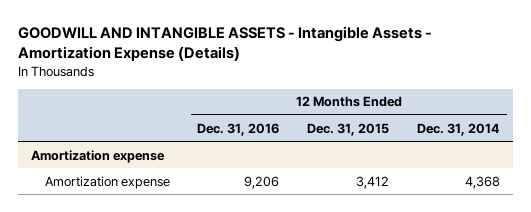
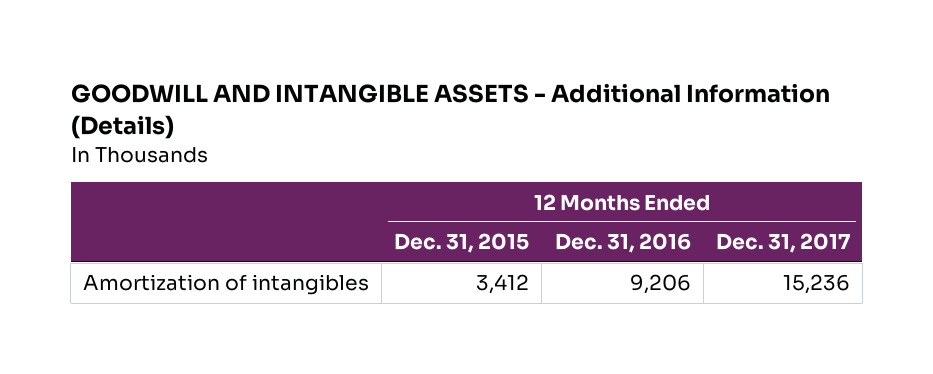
- GOODWILL AND INTANGIBLE ASSETS - Intangible Assets - Amortization Expense (Details)
+ GOODWILL AND INTANGIBLE ASSETS - Additional Information (Details)
- | 12 Months Ended Dec. 31, 2016 | 12 Months Ended Dec. 31, 2015 | 12 Months Ended Dec. 31, 2014
+ | 12 Months Ended Dec. 31, 2015 | 12 Months Ended Dec. 31, 2016 | 12 Months Ended Dec. 31, 2017
- Amortization expense
- Amortization expense | 9,206 | 3,412 | 4,368
+ Amortization of intangibles | 3,412 | 9,206 | 15,236

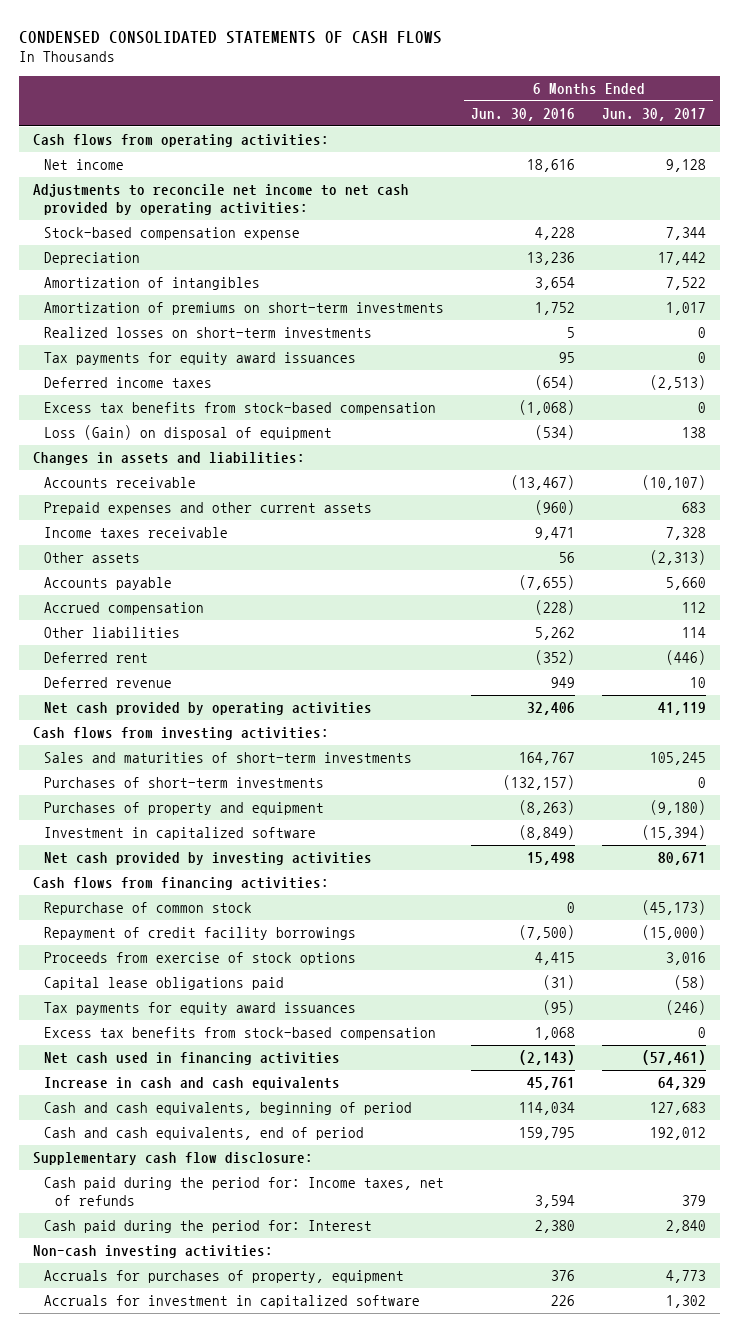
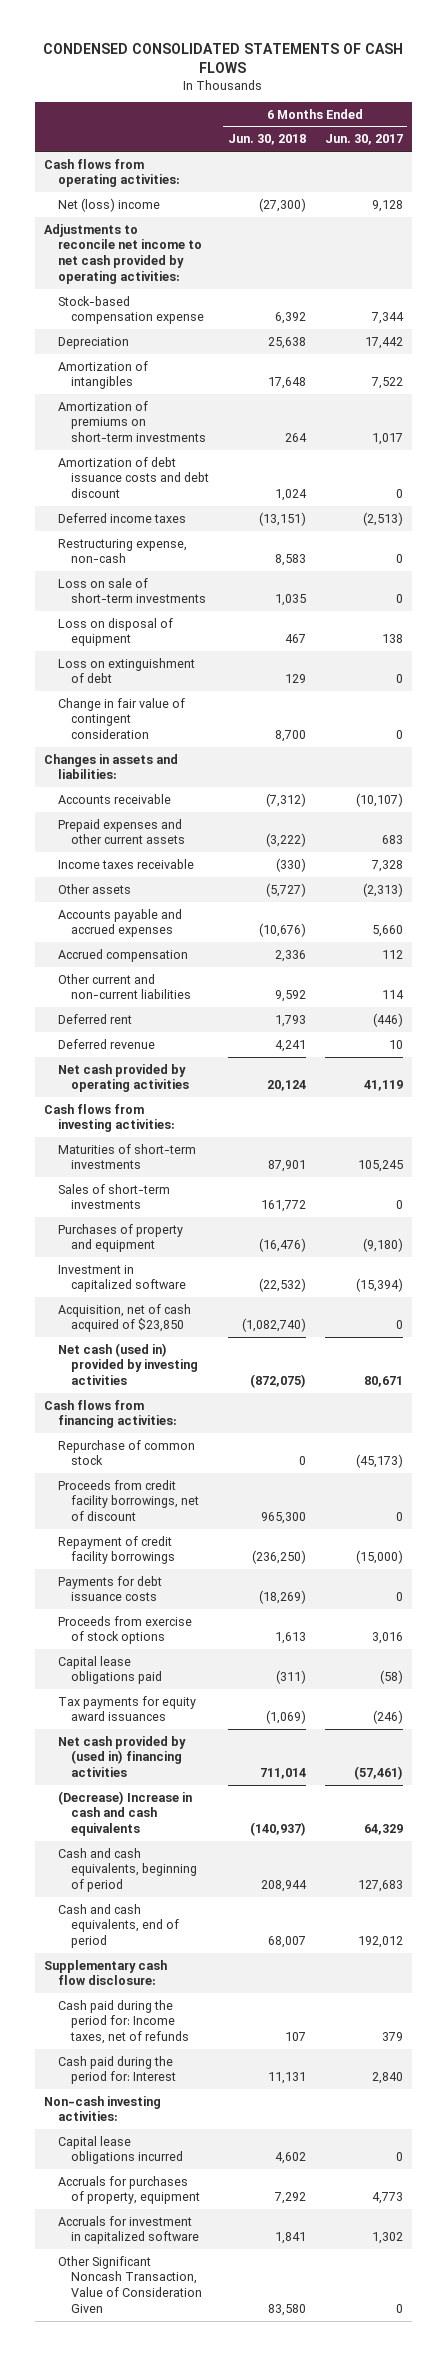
- | 6 Months Ended Jun. 30, 2016 | 6 Months Ended Jun. 30, 2017
+ | 6 Months Ended Jun. 30, 2018 | 6 Months Ended Jun. 30, 2017
- Net income | 18,616 | 9,128
+ Net (loss) income | (27,300) | 9,128
- Realized losses on short-term investments | 5 | 0
- Tax payments for equity award issuances | 95 | 0
+ Amortization of debt issuance costs and debt discount | 1,024 | 0
- Excess tax benefits from stock-based compensation | (1,068) | 0
- Loss (Gain) on disposal of equipment | (534) | 138
+ Restructuring expense, non-cash | 8,583 | 0
+ Loss on sale of short-term investments | 1,035 | 0
+ Loss on disposal of equipment | 467 | 138
+ Loss on extinguishment of debt | 129 | 0
+ Change in fair value of contingent consideration | 8,700 | 0
- Accounts payable | (7,655) | 5,660
+ Accounts payable and accrued expenses | (10,676) | 5,660
- Other liabilities | 5,262 | 114
+ Other current and non-current liabilities | 9,592 | 114
- Sales and maturities of short-term investments | 164,767 | 105,245
- Purchases of short-term investments | (132,157) | 0
+ Maturities of short-term investments | 87,901 | 105,245
+ Sales of short-term investments | 161,772 | 0
- Net cash provided by investing activities | 15,498 | 80,671
+ Acquisition, net of cash acquired of $23,850 | (1,082,740) | 0
+ Net cash (used in) provided by investing activities | (872,075) | 80,671
+ Proceeds from credit facility borrowings, net of discount | 965,300 | 0
+ Payments for debt issuance costs | (18,269) | 0
- Excess tax benefits from stock-based compensation | 1,068 | 0
- Net cash used in financing activities | (2,143) | (57,461)
- Increase in cash and cash equivalents | 45,761 | 64,329
+ Net cash provided by (used in) financing activities | 711,014 | (57,461)
+ (Decrease) Increase in cash and cash equivalents | (140,937) | 64,329
+ Capital lease obligations incurred | 4,602 | 0
+ Other Significant Noncash Transaction, Value of Consideration Given | 83,580 | 0

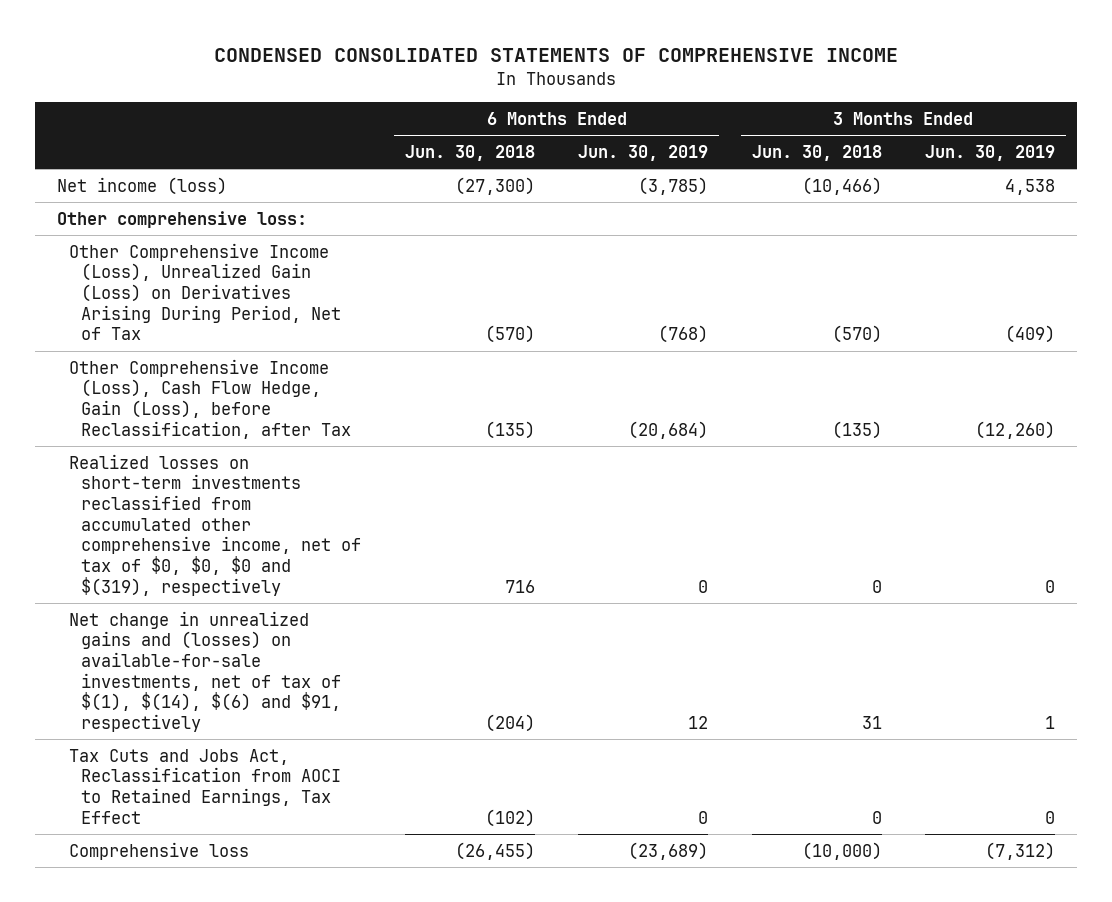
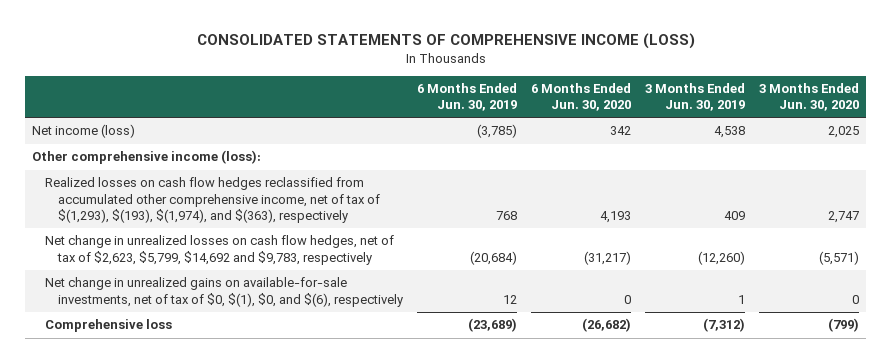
- CONDENSED CONSOLIDATED STATEMENTS OF COMPREHENSIVE INCOME
+ CONSOLIDATED STATEMENTS OF COMPREHENSIVE INCOME (LOSS)
- | 6 Months Ended Jun. 30, 2018 | 6 Months Ended Jun. 30, 2019 | 3 Months Ended Jun. 30, 2018 | 3 Months Ended Jun. 30, 2019
+ | 6 Months Ended Jun. 30, 2019 | 6 Months Ended Jun. 30, 2020 | 3 Months Ended Jun. 30, 2019 | 3 Months Ended Jun. 30, 2020
- Other comprehensive loss:
- Other Comprehensive Income (Loss), Unrealized Gain (Loss) on Derivatives Arising During Period, Net of Tax | (570) | (768) | (570) | (409)
- Other Comprehensive Income (Loss), Cash Flow Hedge, Gain (Loss), before Reclassification, after Tax | (135) | (20,684) | (135) | (12,260)
- Realized losses on short-term investments reclassified from accumulated other comprehensive income, net of tax of $0, $0, $0 and $(319), respectively | 716 | 0 | 0 | 0
- Net change in unrealized gains and (losses) on available-for-sale investments, net of tax of $(1), $(14), $(6) and $91, respectively | (204) | 12 | 31 | 1
- Tax Cuts and Jobs Act, Reclassification from AOCI to Retained Earnings, Tax Effect | (102) | 0 | 0 | 0
+ Other comprehensive income (loss):
+ Realized losses on cash flow hedges reclassified from accumulated other comprehensive income, net of tax of $(1,293), $(193), $(1,974), and $(363), respectively | 768 | 4,193 | 409 | 2,747
+ Net change in unrealized losses on cash flow hedges, net of tax of $2,623, $5,799, $14,692 and $9,783, respectively | (20,684) | (31,217) | (12,260) | (5,571)
+ Net change in unrealized gains on available-for-sale investments, net of tax of $0, $(1), $0, and $(6), respectively | 12 | 0 | 1 | 0

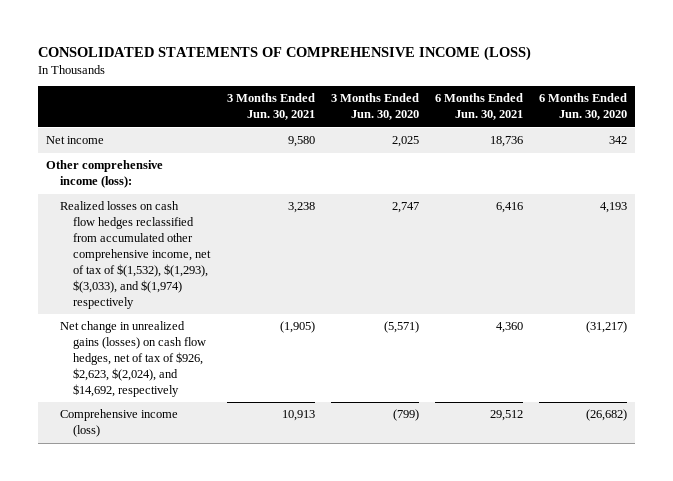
- | 6 Months Ended Jun. 30, 2019 | 6 Months Ended Jun. 30, 2020 | 3 Months Ended Jun. 30, 2019 | 3 Months Ended Jun. 30, 2020
+ | 3 Months Ended Jun. 30, 2021 | 3 Months Ended Jun. 30, 2020 | 6 Months Ended Jun. 30, 2021 | 6 Months Ended Jun. 30, 2020
- Net income (loss) | (3,785) | 342 | 4,538 | 2,025
+ Net income | 9,580 | 2,025 | 18,736 | 342
- Realized losses on cash flow hedges reclassified from accumulated other comprehensive income, net of tax of $(1,293), $(193), $(1,974), and $(363), respectively | 768 | 4,193 | 409 | 2,747
- Net change in unrealized losses on cash flow hedges, net of tax of $2,623, $5,799, $14,692 and $9,783, respectively | (20,684) | (31,217) | (12,260) | (5,571)
- Net change in unrealized gains on available-for-sale investments, net of tax of $0, $(1), $0, and $(6), respectively | 12 | 0 | 1 | 0
- Comprehensive loss | (23,689) | (26,682) | (7,312) | (799)
+ Realized losses on cash flow hedges reclassified from accumulated other comprehensive income, net of tax of $(1,532), $(1,293), $(3,033), and $(1,974) respectively | 3,238 | 2,747 | 6,416 | 4,193
+ Net change in unrealized gains (losses) on cash flow hedges, net of tax of $926, $2,623, $(2,024), and $14,692, respectively | (1,905) | (5,571) | 4,360 | (31,217)
+ Comprehensive income (loss) | 10,913 | (799) | 29,512 | (26,682)

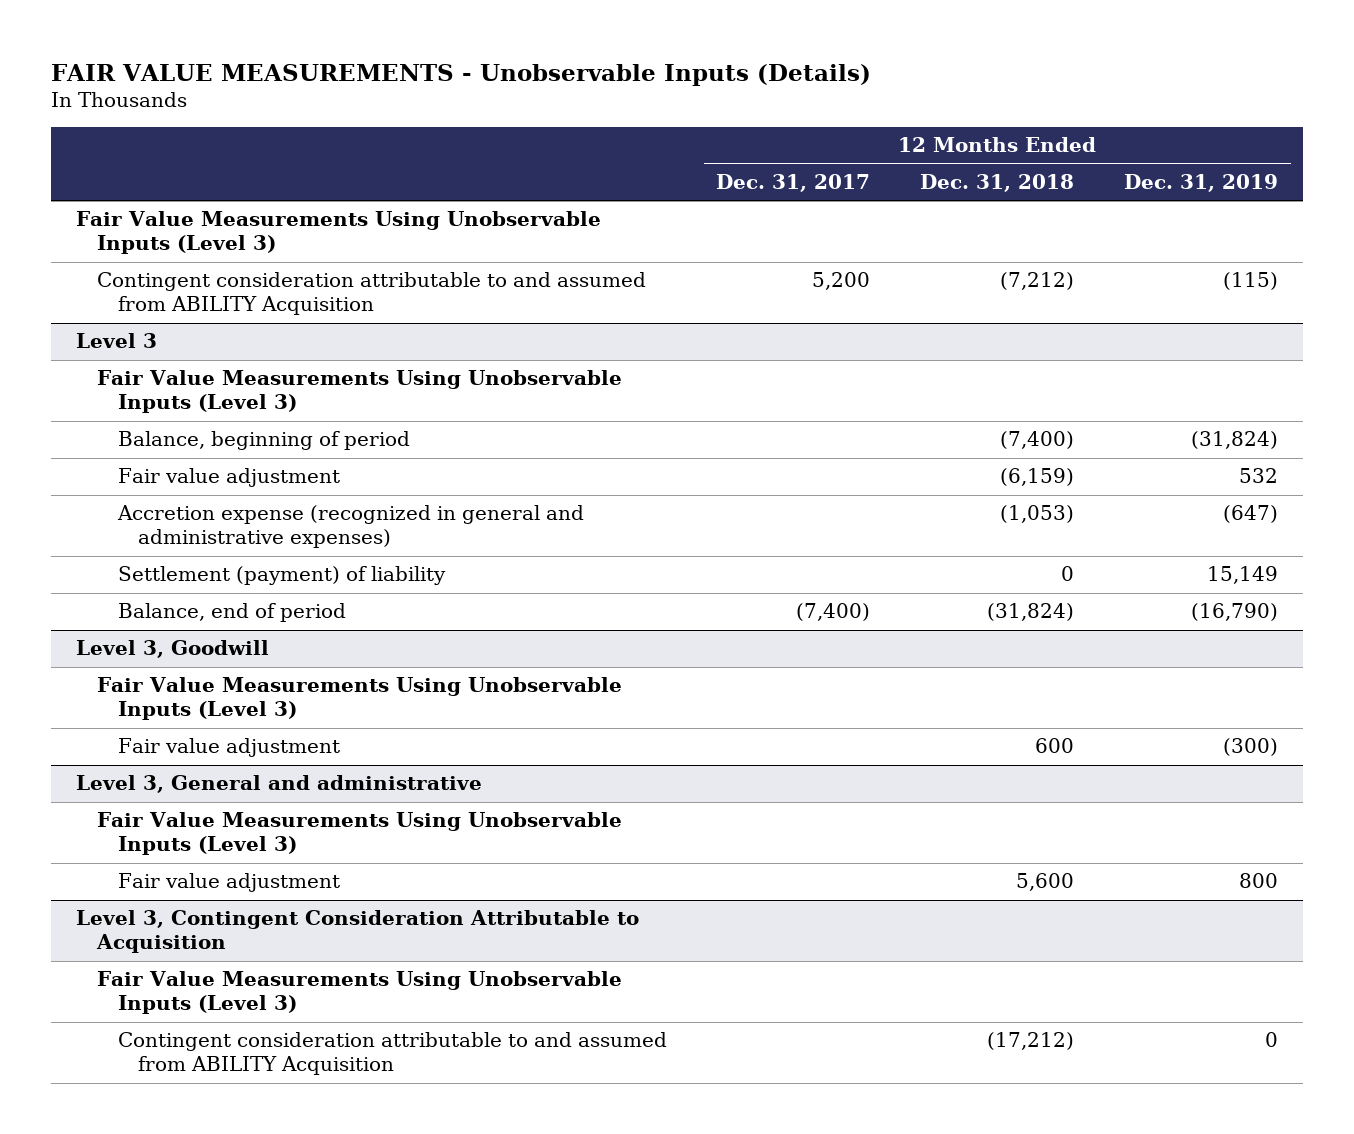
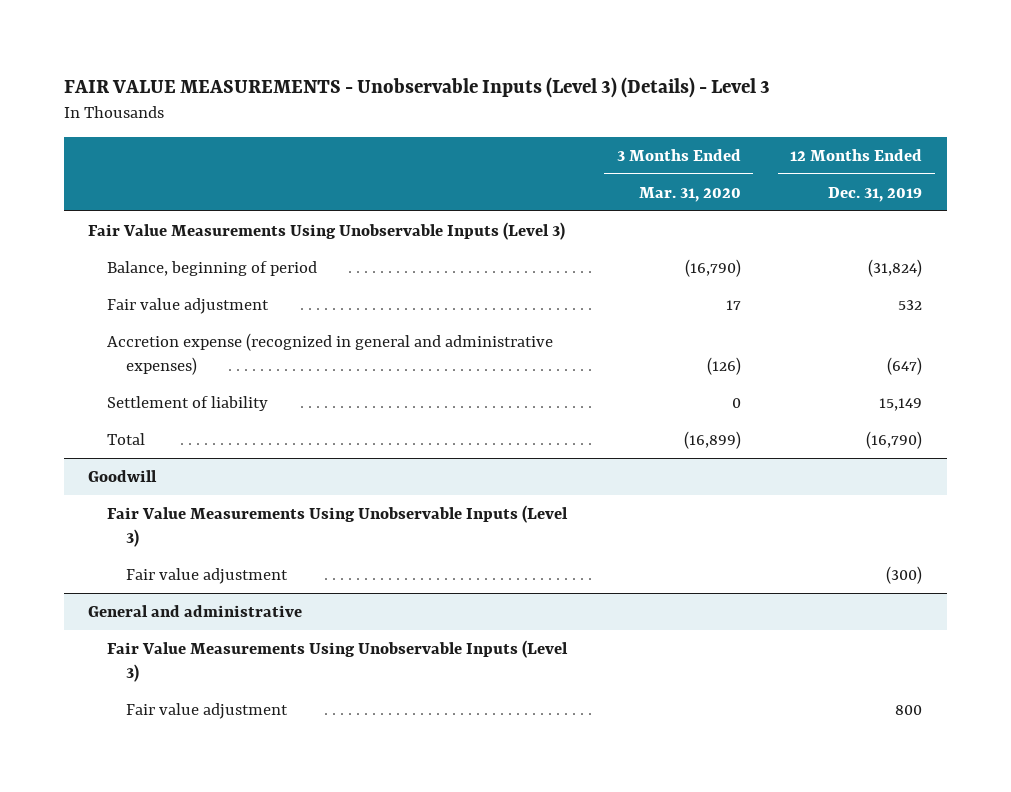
- FAIR VALUE MEASUREMENTS - Unobservable Inputs (Details)
+ FAIR VALUE MEASUREMENTS - Unobservable Inputs (Level 3) (Details) - Level 3
- | 12 Months Ended Dec. 31, 2017 | 12 Months Ended Dec. 31, 2018 | 12 Months Ended Dec. 31, 2019
+ | 3 Months Ended Mar. 31, 2020 | 12 Months Ended Dec. 31, 2019
- Contingent consideration attributable to and assumed from ABILITY Acquisition | 5,200 | (7,212) | (115)
- Level 3
- Fair Value Measurements Using Unobservable Inputs (Level 3)
- Settlement (payment) of liability | | 0 | 15,149
- Balance, end of period | (7,400) | (31,824) | (16,790)
- Level 3, Goodwill
+ Settlement of liability | 0 | 15,149
+ Total | (16,899) | (16,790)
+ Goodwill
- Level 3, General and administrative
+ General and administrative
- Level 3, Contingent Consideration Attributable to Acquisition
- Fair Value Measurements Using Unobservable Inputs (Level 3)
- Contingent consideration attributable to and assumed from ABILITY Acquisition | | (17,212) | 0

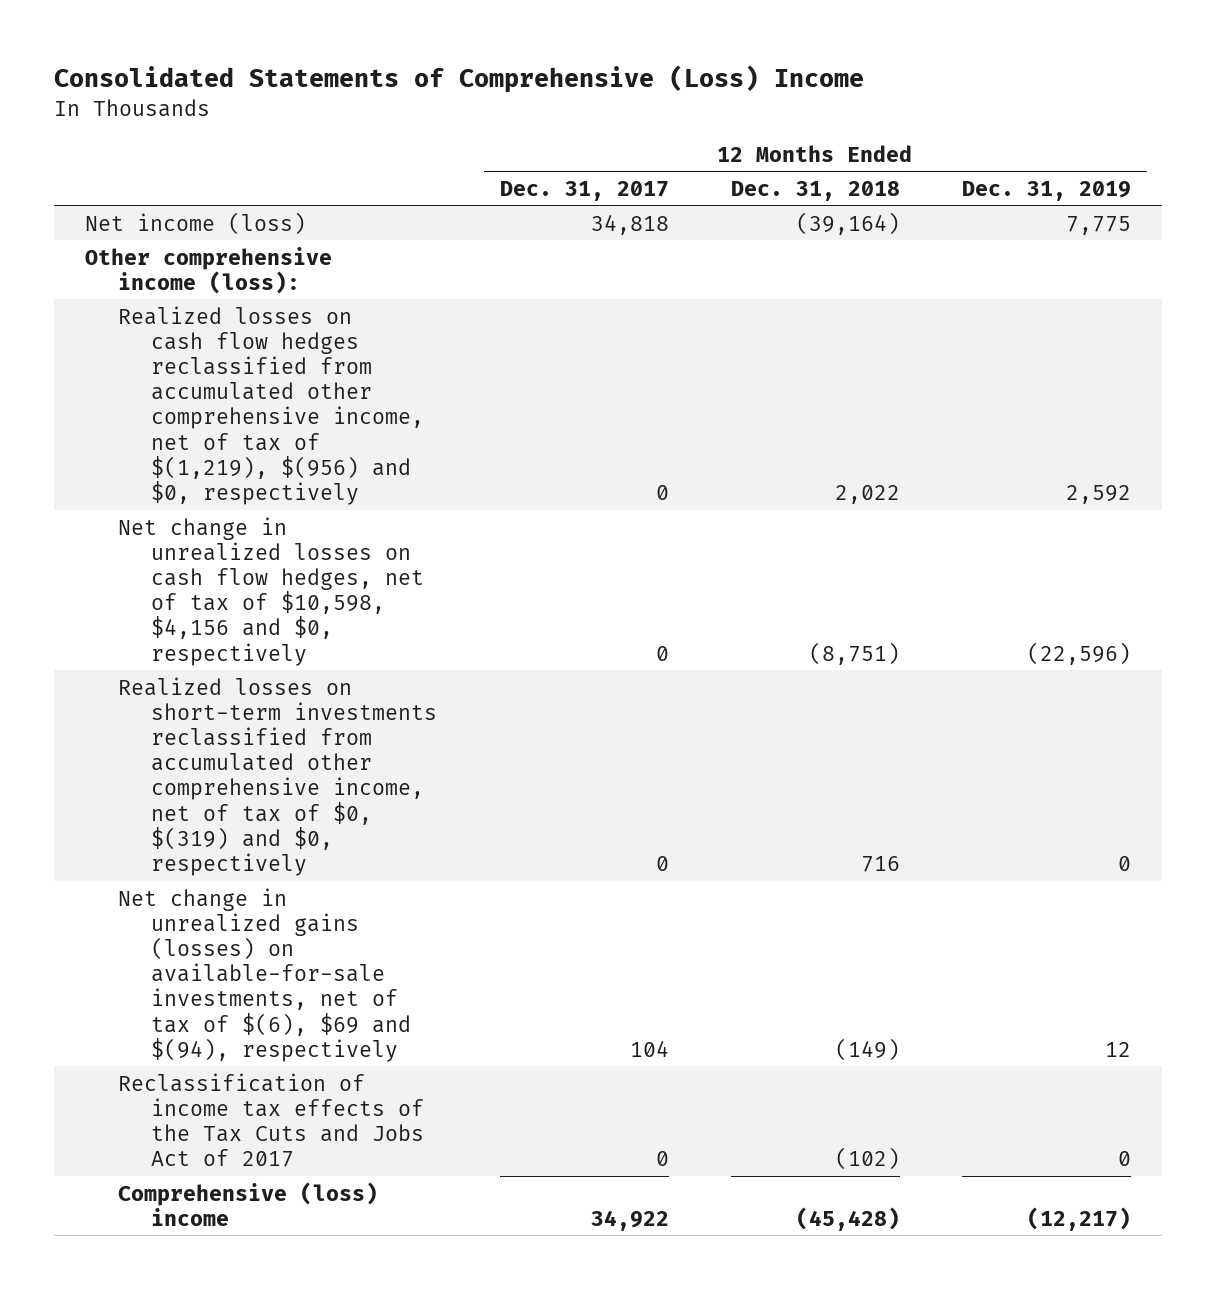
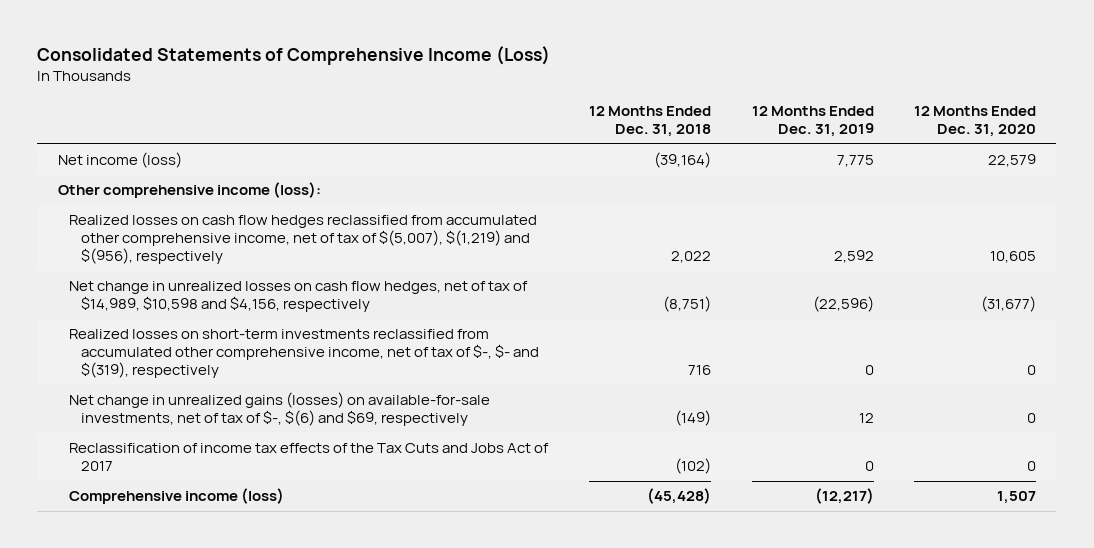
- Consolidated Statements of Comprehensive (Loss) Income
+ Consolidated Statements of Comprehensive Income (Loss)
- | 12 Months Ended Dec. 31, 2017 | 12 Months Ended Dec. 31, 2018 | 12 Months Ended Dec. 31, 2019
+ | 12 Months Ended Dec. 31, 2018 | 12 Months Ended Dec. 31, 2019 | 12 Months Ended Dec. 31, 2020
- Realized losses on cash flow hedges reclassified from accumulated other comprehensive income, net of tax of $(1,219), $(956) and $0, respectively | 0 | 2,022 | 2,592
- Net change in unrealized losses on cash flow hedges, net of tax of $10,598, $4,156 and $0, respectively | 0 | (8,751) | (22,596)
- Realized losses on short-term investments reclassified from accumulated other comprehensive income, net of tax of $0, $(319) and $0, respectively | 0 | 716 | 0
- Net change in unrealized gains (losses) on available-for-sale investments, net of tax of $(6), $69 and $(94), respectively | 104 | (149) | 12
+ Realized losses on cash flow hedges reclassified from accumulated other comprehensive income, net of tax of $(5,007), $(1,219) and $(956), respectively | 2,022 | 2,592 | 10,605
+ Net change in unrealized losses on cash flow hedges, net of tax of $14,989, $10,598 and $4,156, respectively | (8,751) | (22,596) | (31,677)
+ Realized losses on short-term investments reclassified from accumulated other comprehensive income, net of tax of $-, $- and $(319), respectively | 716 | 0 | 0
+ Net change in unrealized gains (losses) on available-for-sale investments, net of tax of $-, $(6) and $69, respectively | (149) | 12 | 0
- Comprehensive (loss) income | 34,922 | (45,428) | (12,217)
+ Comprehensive income (loss) | (45,428) | (12,217) | 1,507

